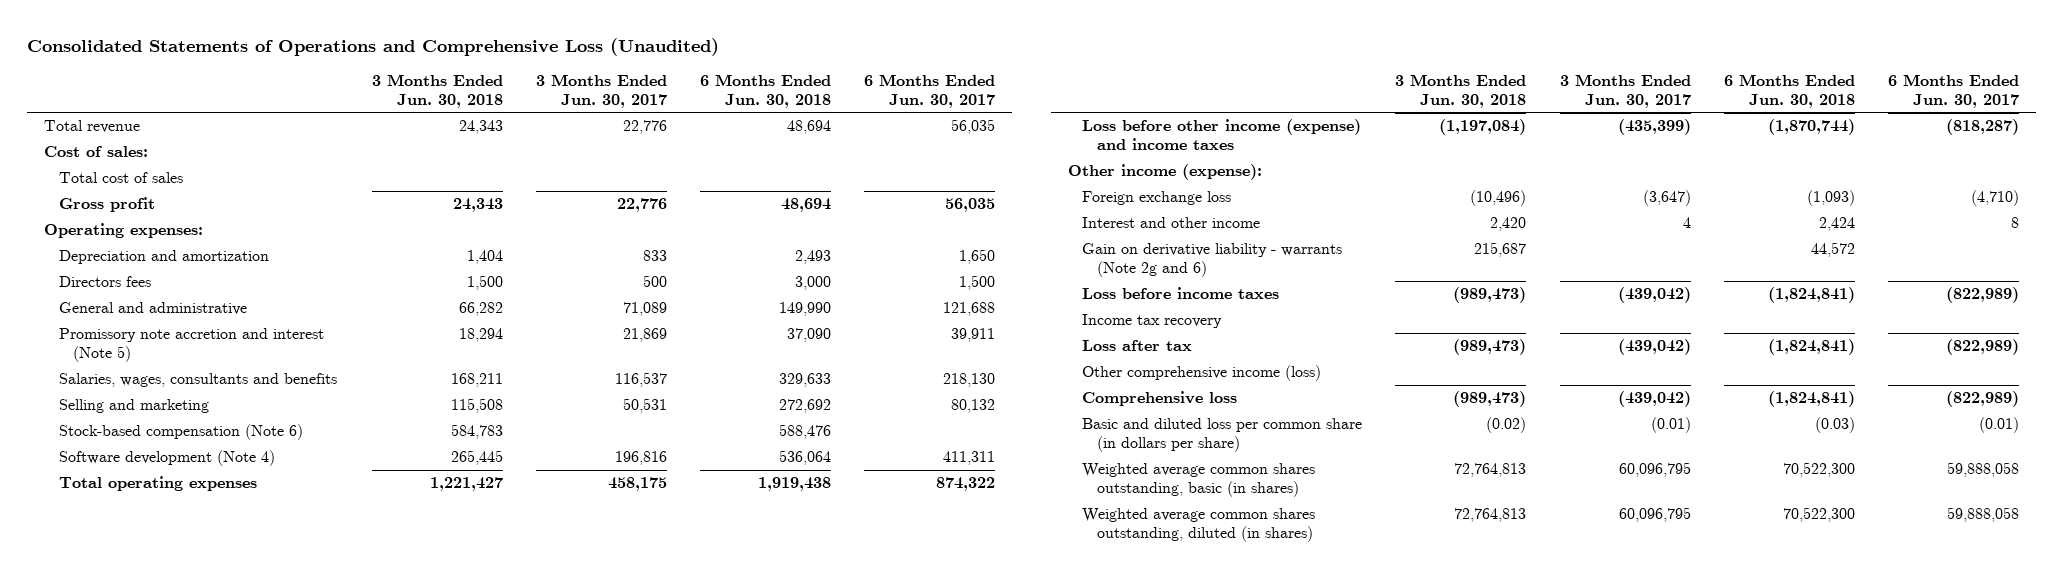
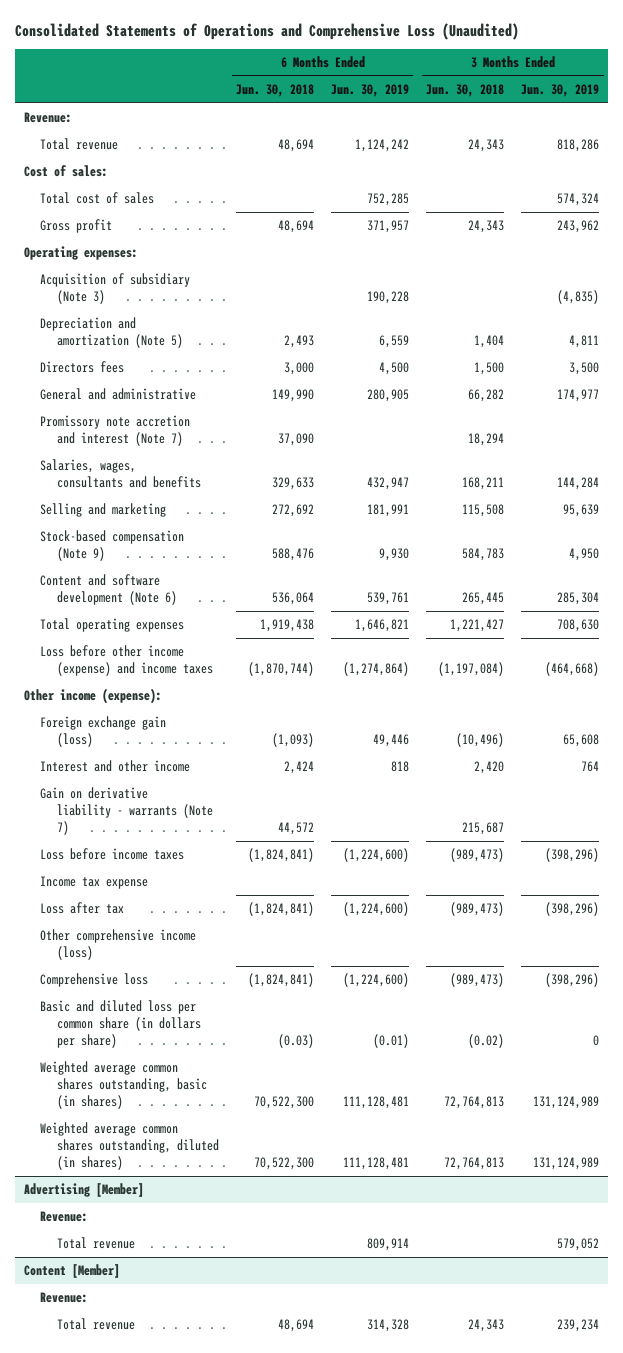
- | 3 Months Ended Jun. 30, 2018 | 3 Months Ended Jun. 30, 2017 | 6 Months Ended Jun. 30, 2018 | 6 Months Ended Jun. 30, 2017
+ | 6 Months Ended Jun. 30, 2018 | 6 Months Ended Jun. 30, 2019 | 3 Months Ended Jun. 30, 2018 | 3 Months Ended Jun. 30, 2019
+ Revenue:
- Depreciation and amortization | 1,404 | 833 | 2,493 | 1,650
+ Acquisition of subsidiary (Note 3) | | 190,228 | | (4,835)
+ Depreciation and amortization (Note 5) | 2,493 | 6,559 | 1,404 | 4,811
- Promissory note accretion and interest (Note 5) | 18,294 | 21,869 | 37,090 | 39,911
+ Promissory note accretion and interest (Note 7) | 37,090 | | 18,294 |
- Stock-based compensation (Note 6) | 584,783 | | 588,476 |
- Software development (Note 4) | 265,445 | 196,816 | 536,064 | 411,311
+ Stock-based compensation (Note 9) | 588,476 | 9,930 | 584,783 | 4,950
+ Content and software development (Note 6) | 536,064 | 539,761 | 265,445 | 285,304
- Foreign exchange loss | (10,496) | (3,647) | (1,093) | (4,710)
+ Foreign exchange gain (loss) | (1,093) | 49,446 | (10,496) | 65,608
- Gain on derivative liability - warrants (Note 2g and 6) | 215,687 | | 44,572 |
+ Gain on derivative liability - warrants (Note 7) | 44,572 | | 215,687 |
- Income tax recovery
+ Income tax expense
+ Advertising [Member]
+ Revenue:
+ Total revenue | | 809,914 | | 579,052
+ Content [Member]
+ Revenue:
+ Total revenue | 48,694 | 314,328 | 24,343 | 239,234

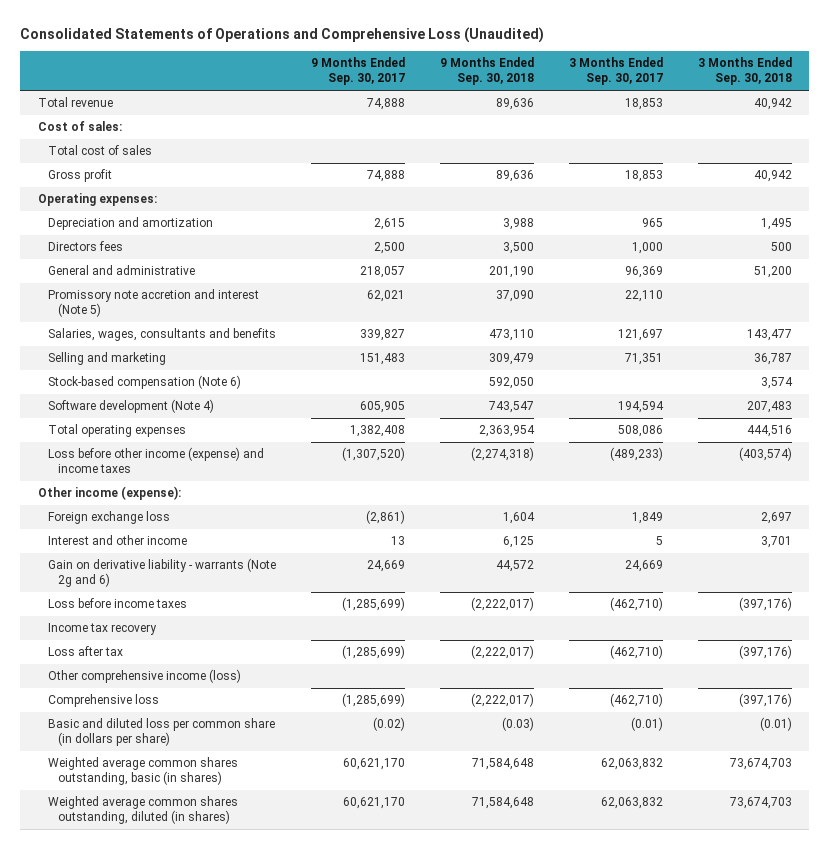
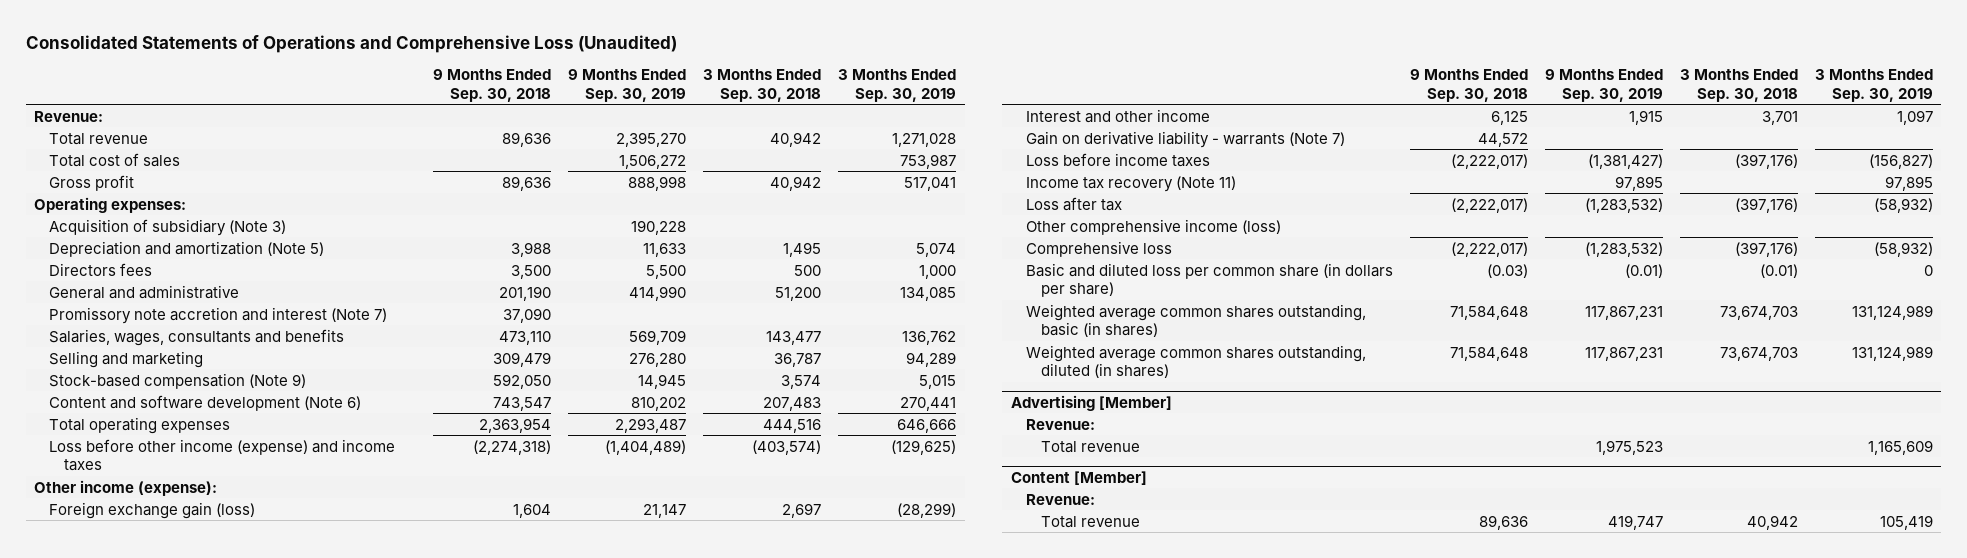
- | 9 Months Ended Sep. 30, 2017 | 9 Months Ended Sep. 30, 2018 | 3 Months Ended Sep. 30, 2017 | 3 Months Ended Sep. 30, 2018
+ | 9 Months Ended Sep. 30, 2018 | 9 Months Ended Sep. 30, 2019 | 3 Months Ended Sep. 30, 2018 | 3 Months Ended Sep. 30, 2019
+ Revenue:
- Cost of sales:
- Depreciation and amortization | 2,615 | 3,988 | 965 | 1,495
+ Acquisition of subsidiary (Note 3) | | 190,228 | |
+ Depreciation and amortization (Note 5) | 3,988 | 11,633 | 1,495 | 5,074
- Promissory note accretion and interest (Note 5) | 62,021 | 37,090 | 22,110 |
+ Promissory note accretion and interest (Note 7) | 37,090 | | |
- Stock-based compensation (Note 6) | | 592,050 | | 3,574
- Software development (Note 4) | 605,905 | 743,547 | 194,594 | 207,483
+ Stock-based compensation (Note 9) | 592,050 | 14,945 | 3,574 | 5,015
+ Content and software development (Note 6) | 743,547 | 810,202 | 207,483 | 270,441
- Foreign exchange loss | (2,861) | 1,604 | 1,849 | 2,697
+ Foreign exchange gain (loss) | 1,604 | 21,147 | 2,697 | (28,299)
- Gain on derivative liability - warrants (Note 2g and 6) | 24,669 | 44,572 | 24,669 |
+ Gain on derivative liability - warrants (Note 7) | 44,572 | | |
- Income tax recovery
+ Income tax recovery (Note 11) | | 97,895 | | 97,895
+ Advertising [Member]
+ Revenue:
+ Total revenue | | 1,975,523 | | 1,165,609
+ Content [Member]
+ Revenue:
+ Total revenue | 89,636 | 419,747 | 40,942 | 105,419

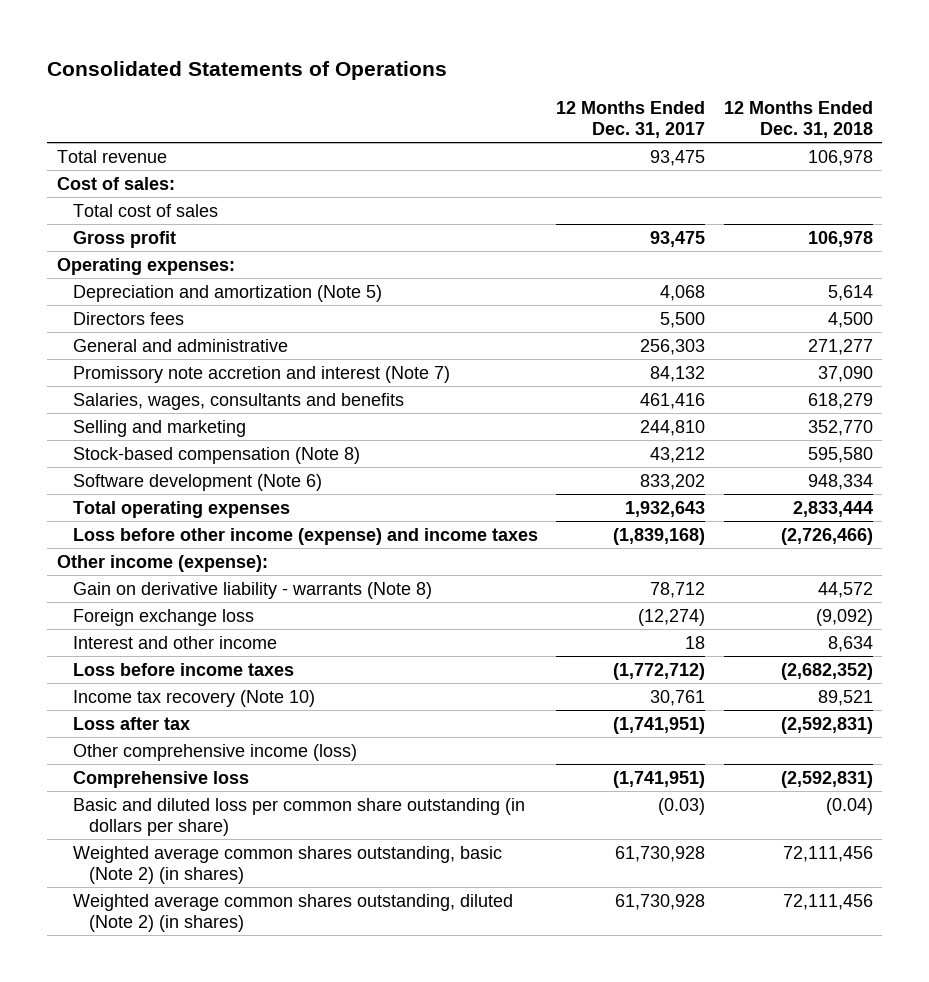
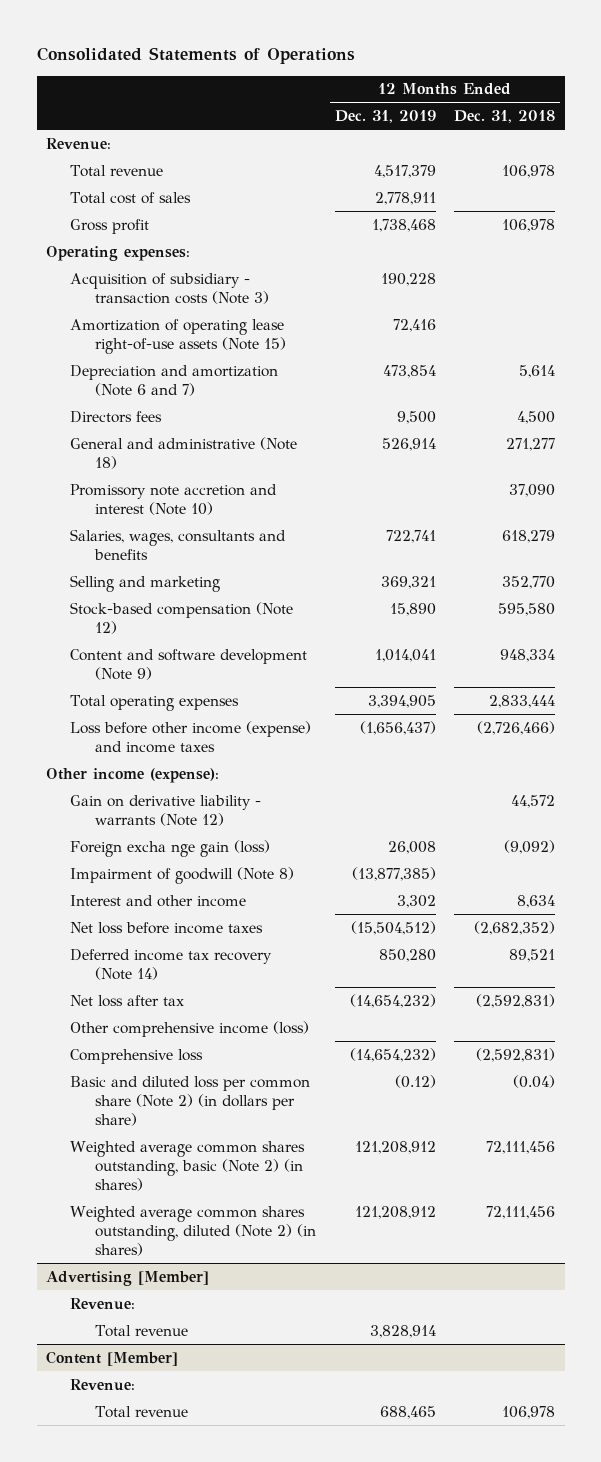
- | 12 Months Ended Dec. 31, 2017 | 12 Months Ended Dec. 31, 2018
+ | 12 Months Ended Dec. 31, 2019 | 12 Months Ended Dec. 31, 2018
+ Revenue:
- Cost of sales:
- Depreciation and amortization (Note 5) | 4,068 | 5,614
+ Acquisition of subsidiary - transaction costs (Note 3) | 190,228 |
+ Amortization of operating lease right-of-use assets (Note 15) | 72,416 |
+ Depreciation and amortization (Note 6 and 7) | 473,854 | 5,614
- General and administrative | 256,303 | 271,277
- Promissory note accretion and interest (Note 7) | 84,132 | 37,090
+ General and administrative (Note 18) | 526,914 | 271,277
+ Promissory note accretion and interest (Note 10) | | 37,090
- Stock-based compensation (Note 8) | 43,212 | 595,580
- Software development (Note 6) | 833,202 | 948,334
+ Stock-based compensation (Note 12) | 15,890 | 595,580
+ Content and software development (Note 9) | 1,014,041 | 948,334
- Gain on derivative liability - warrants (Note 8) | 78,712 | 44,572
- Foreign exchange loss | (12,274) | (9,092)
+ Gain on derivative liability - warrants (Note 12) | | 44,572
+ Foreign excha nge gain (loss) | 26,008 | (9,092)
+ Impairment of goodwill (Note 8) | (13,877,385) |
- Loss before income taxes | (1,772,712) | (2,682,352)
- Income tax recovery (Note 10) | 30,761 | 89,521
- Loss after tax | (1,741,951) | (2,592,831)
+ Net loss before income taxes | (15,504,512) | (2,682,352)
+ Deferred income tax recovery (Note 14) | 850,280 | 89,521
+ Net loss after tax | (14,654,232) | (2,592,831)
- Basic and diluted loss per common share outstanding (in dollars per share) | (0.03) | (0.04)
+ Basic and diluted loss per common share (Note 2) (in dollars per share) | (0.12) | (0.04)
+ Advertising [Member]
+ Revenue:
+ Total revenue | 3,828,914 |
+ Content [Member]
+ Revenue:
+ Total revenue | 688,465 | 106,978

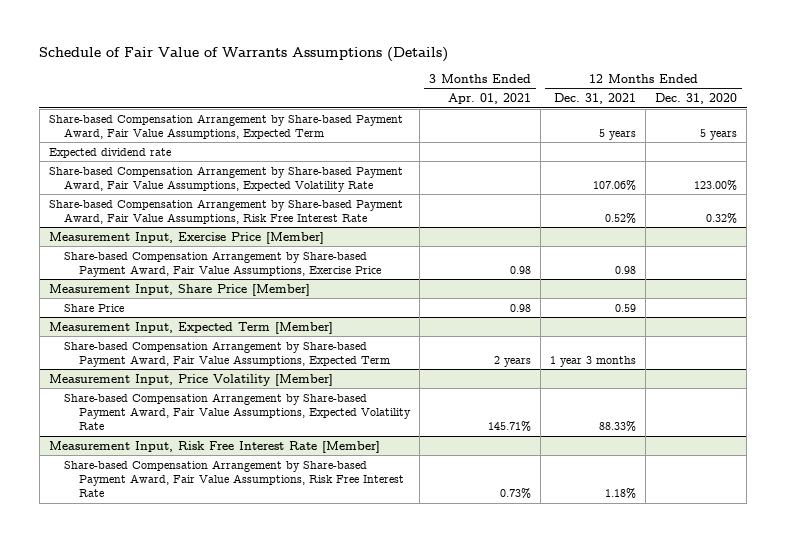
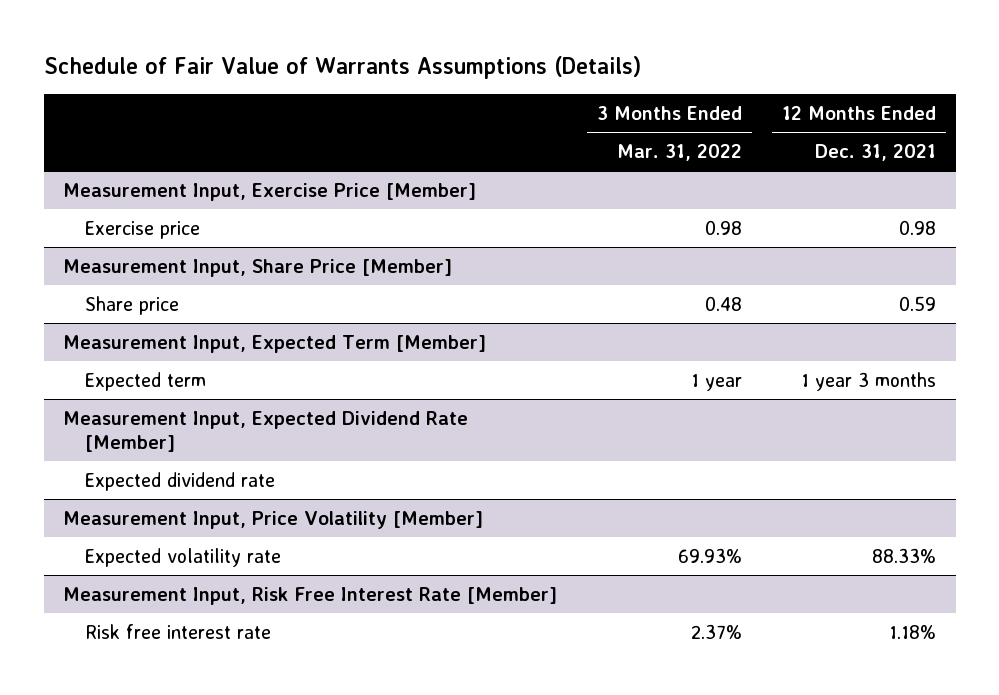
- | 3 Months Ended Apr. 01, 2021 | 12 Months Ended Dec. 31, 2021 | 12 Months Ended Dec. 31, 2020
+ | 3 Months Ended Mar. 31, 2022 | 12 Months Ended Dec. 31, 2021
- Share-based Compensation Arrangement by Share-based Payment Award, Fair Value Assumptions, Expected Term | | 5 years | 5 years
- Expected dividend rate
- Share-based Compensation Arrangement by Share-based Payment Award, Fair Value Assumptions, Expected Volatility Rate | | 107.06% | 123.00%
- Share-based Compensation Arrangement by Share-based Payment Award, Fair Value Assumptions, Risk Free Interest Rate | | 0.52% | 0.32%
@ Measurement Input, Exercise Price [Member]
- Share-based Compensation Arrangement by Share-based Payment Award, Fair Value Assumptions, Exercise Price | 0.98 | 0.98 |
+ Exercise price | 0.98 | 0.98
@ Measurement Input, Share Price [Member]
- Share Price | 0.98 | 0.59 |
+ Share price | 0.48 | 0.59
@ Measurement Input, Expected Term [Member]
- Share-based Compensation Arrangement by Share-based Payment Award, Fair Value Assumptions, Expected Term | 2 years | 1 year 3 months |
+ Expected term | 1 year | 1 year 3 months
+ Measurement Input, Expected Dividend Rate [Member]
+ Expected dividend rate
@ Measurement Input, Price Volatility [Member]
- Share-based Compensation Arrangement by Share-based Payment Award, Fair Value Assumptions, Expected Volatility Rate | 145.71% | 88.33% |
+ Expected volatility rate | 69.93% | 88.33%
@ Measurement Input, Risk Free Interest Rate [Member]
- Share-based Compensation Arrangement by Share-based Payment Award, Fair Value Assumptions, Risk Free Interest Rate | 0.73% | 1.18% |
+ Risk free interest rate | 2.37% | 1.18%

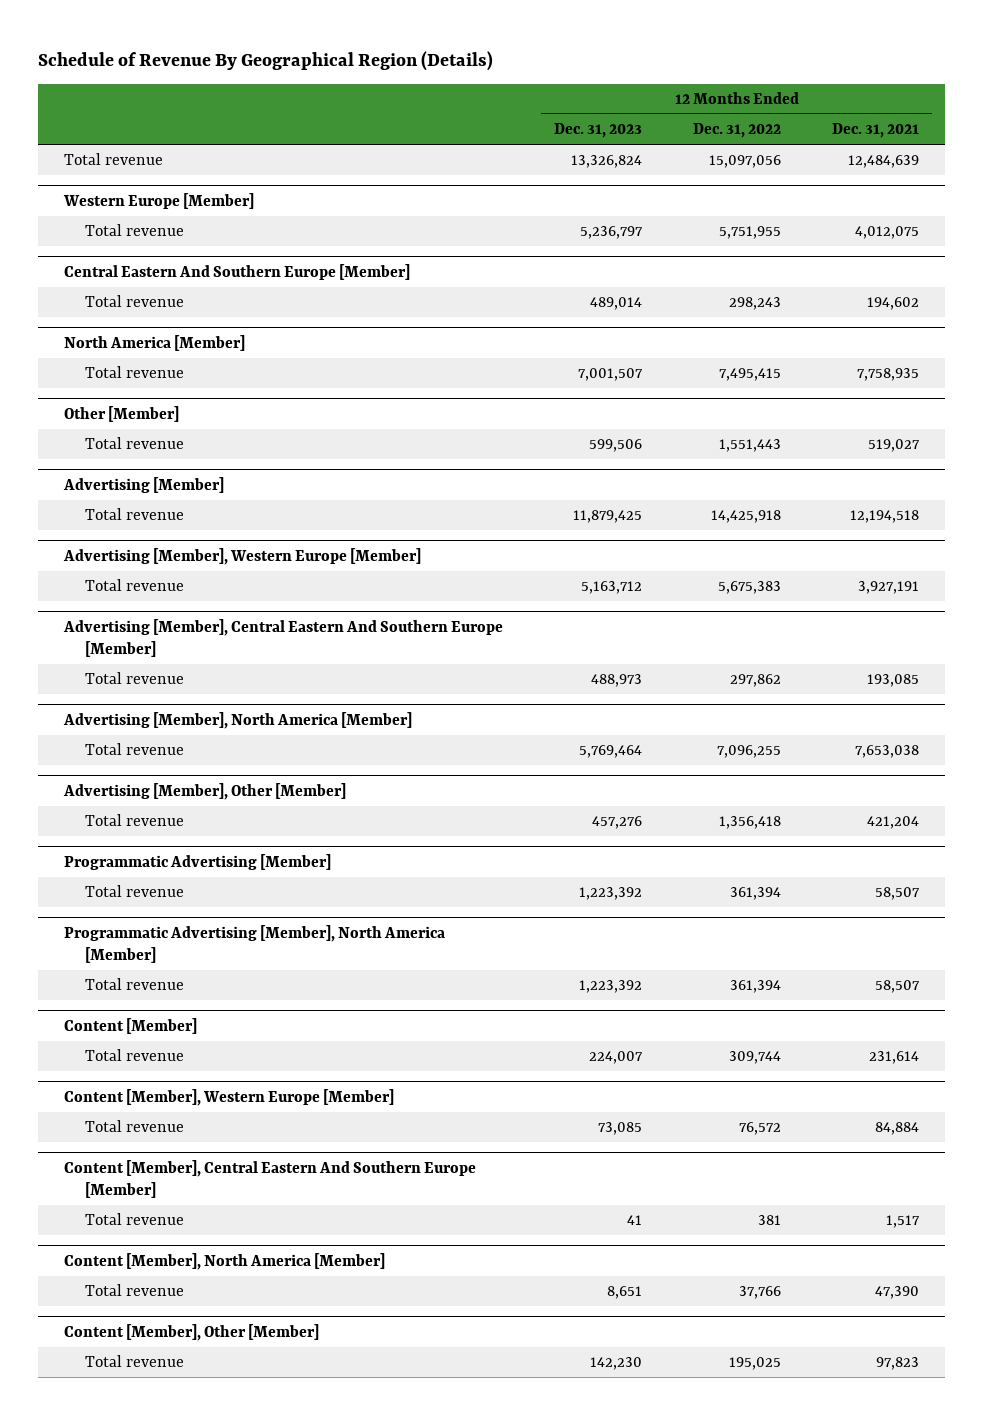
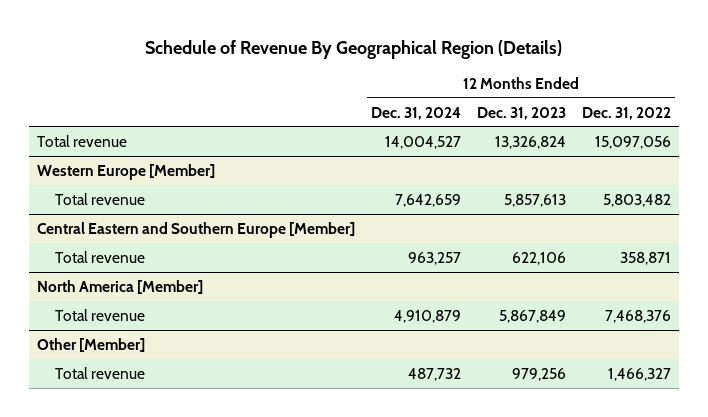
- | 12 Months Ended Dec. 31, 2023 | 12 Months Ended Dec. 31, 2022 | 12 Months Ended Dec. 31, 2021
+ | 12 Months Ended Dec. 31, 2024 | 12 Months Ended Dec. 31, 2023 | 12 Months Ended Dec. 31, 2022
@ Western Europe [Member]
- Total revenue | 5,236,797 | 5,751,955 | 4,012,075
- Central Eastern And Southern Europe [Member]
- Total revenue | 489,014 | 298,243 | 194,602
@ Western Europe [Member]
+ Total revenue | 7,642,659 | 5,857,613 | 5,803,482
+ Central Eastern and Southern Europe [Member]
+ Total revenue | 963,257 | 622,106 | 358,871
@ North America [Member]
- Total revenue | 7,001,507 | 7,495,415 | 7,758,935
+ Total revenue | 4,910,879 | 5,867,849 | 7,468,376
@ Other [Member]
- Total revenue | 599,506 | 1,551,443 | 519,027
- Advertising [Member]
- Total revenue | 11,879,425 | 14,425,918 | 12,194,518
- Advertising [Member], Western Europe [Member]
- Total revenue | 5,163,712 | 5,675,383 | 3,927,191
- Advertising [Member], Central Eastern And Southern Europe [Member]
- Total revenue | 488,973 | 297,862 | 193,085
- Advertising [Member], North America [Member]
- Total revenue | 5,769,464 | 7,096,255 | 7,653,038
- Advertising [Member], Other [Member]
- Total revenue | 457,276 | 1,356,418 | 421,204
- Programmatic Advertising [Member]
- Total revenue | 1,223,392 | 361,394 | 58,507
- Programmatic Advertising [Member], North America [Member]
- Total revenue | 1,223,392 | 361,394 | 58,507
- Content [Member]
- Total revenue | 224,007 | 309,744 | 231,614
- Content [Member], Western Europe [Member]
- Total revenue | 73,085 | 76,572 | 84,884
- Content [Member], Central Eastern And Southern Europe [Member]
- Total revenue | 41 | 381 | 1,517
- Content [Member], North America [Member]
- Total revenue | 8,651 | 37,766 | 47,390
- Content [Member], Other [Member]
- Total revenue | 142,230 | 195,025 | 97,823
@ Other [Member]
+ Total revenue | 487,732 | 979,256 | 1,466,327

